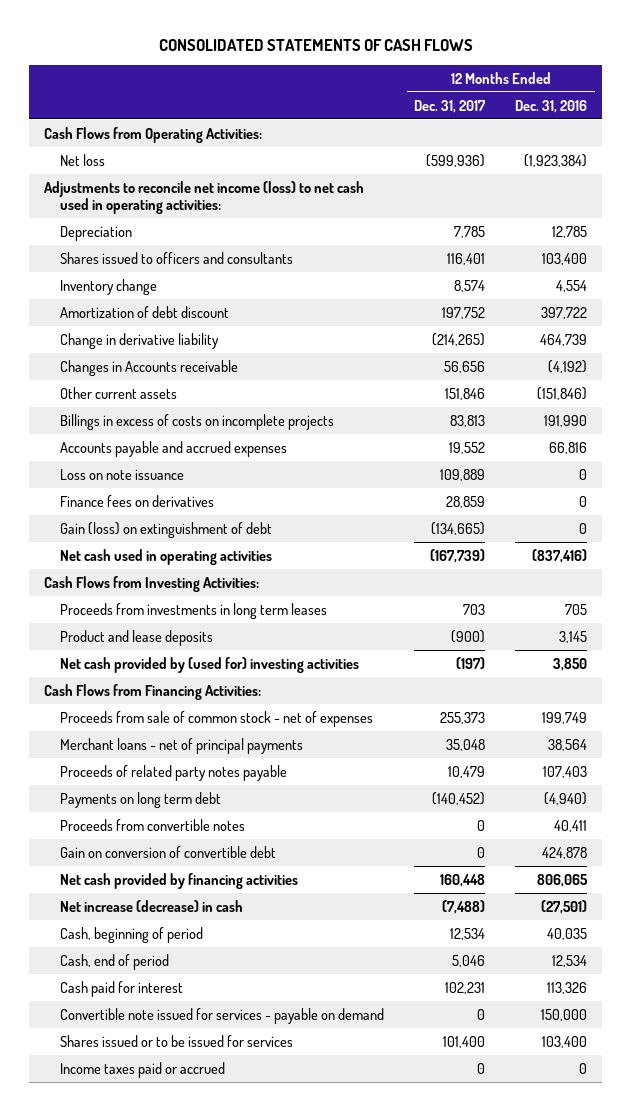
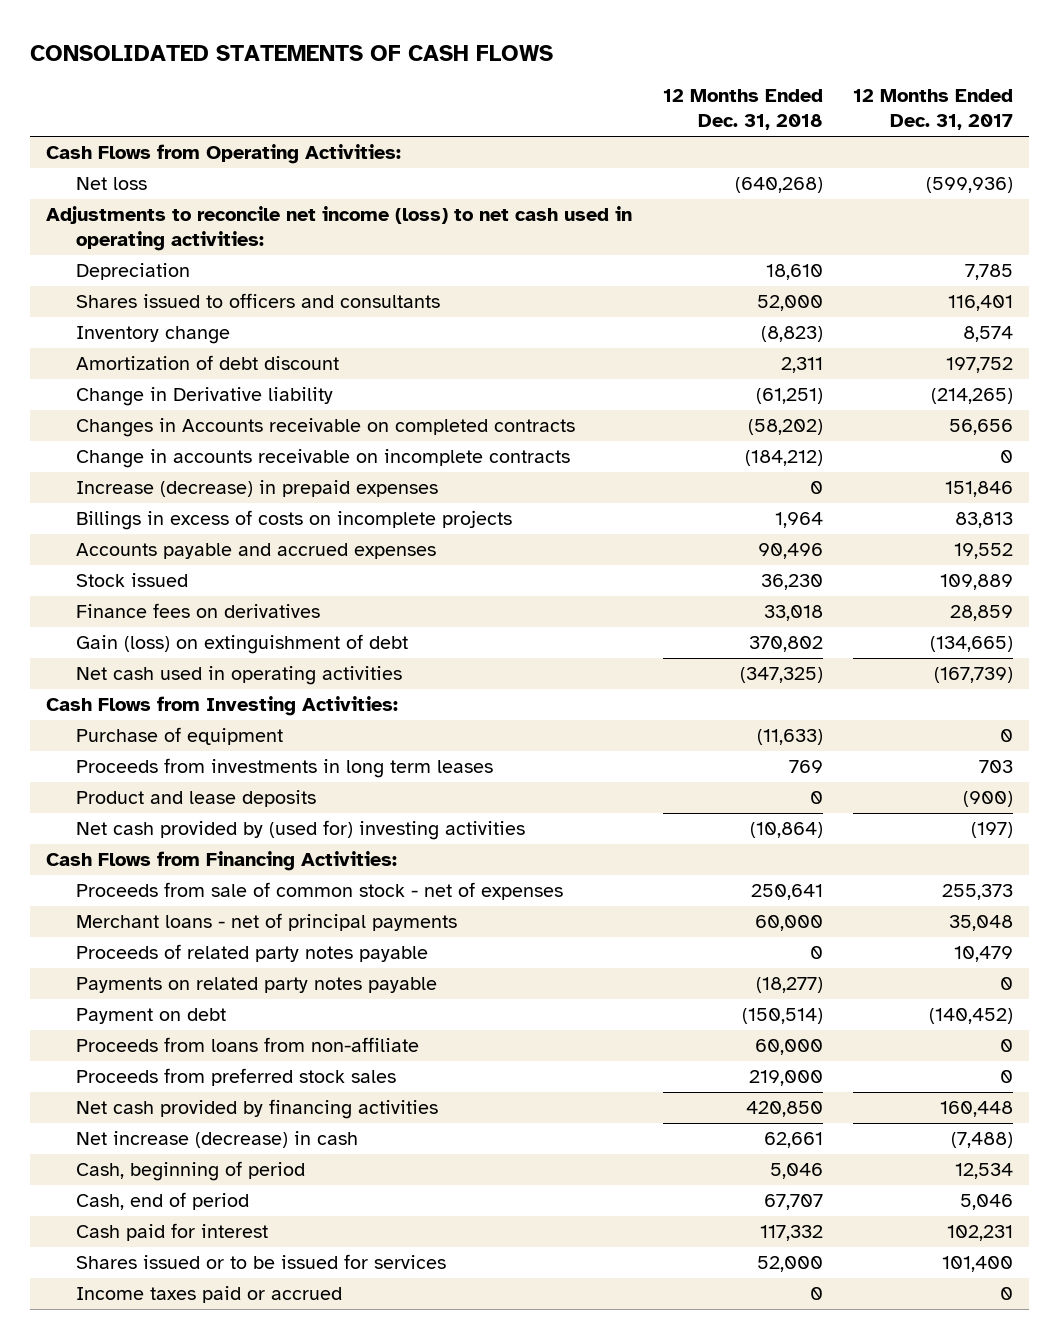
- | 12 Months Ended Dec. 31, 2017 | 12 Months Ended Dec. 31, 2016
+ | 12 Months Ended Dec. 31, 2018 | 12 Months Ended Dec. 31, 2017
- Change in derivative liability | (214,265) | 464,739
- Changes in Accounts receivable | 56,656 | (4,192)
- Other current assets | 151,846 | (151,846)
+ Change in Derivative liability | (61,251) | (214,265)
+ Changes in Accounts receivable on completed contracts | (58,202) | 56,656
+ Change in accounts receivable on incomplete contracts | (184,212) | 0
+ Increase (decrease) in prepaid expenses | 0 | 151,846
- Loss on note issuance | 109,889 | 0
+ Stock issued | 36,230 | 109,889
+ Purchase of equipment | (11,633) | 0
- Payments on long term debt | (140,452) | (4,940)
- Proceeds from convertible notes | 0 | 40,411
- Gain on conversion of convertible debt | 0 | 424,878
+ Payments on related party notes payable | (18,277) | 0
+ Payment on debt | (150,514) | (140,452)
+ Proceeds from loans from non-affiliate | 60,000 | 0
+ Proceeds from preferred stock sales | 219,000 | 0
- Convertible note issued for services - payable on demand | 0 | 150,000

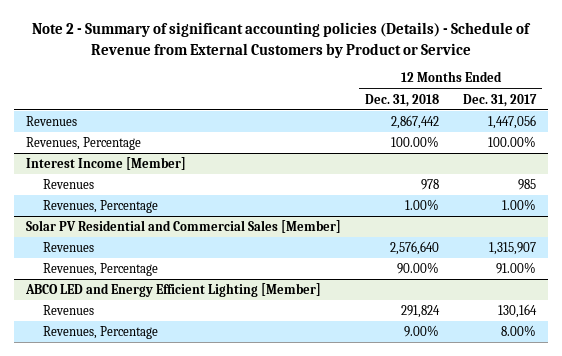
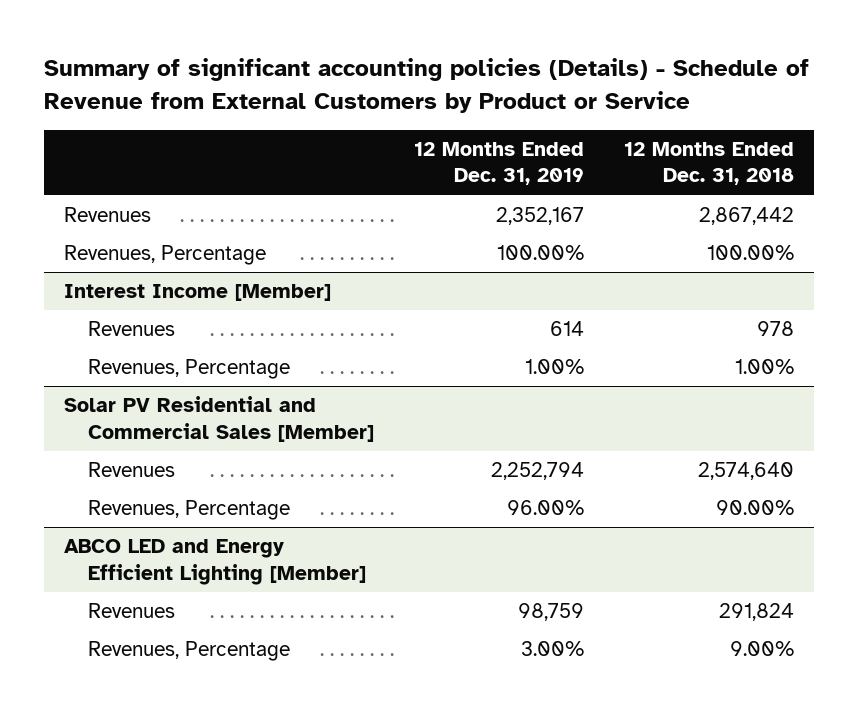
- Note 2 - Summary of significant accounting policies (Details) - Schedule of Revenue from External Customers by Product or Service
+ Summary of significant accounting policies (Details) - Schedule of Revenue from External Customers by Product or Service
- | 12 Months Ended Dec. 31, 2018 | 12 Months Ended Dec. 31, 2017
+ | 12 Months Ended Dec. 31, 2019 | 12 Months Ended Dec. 31, 2018
@ Solar PV Residential and Commercial Sales [Member]
- Revenues | 2,576,640 | 1,315,907
+ Revenues | 2,252,794 | 2,574,640

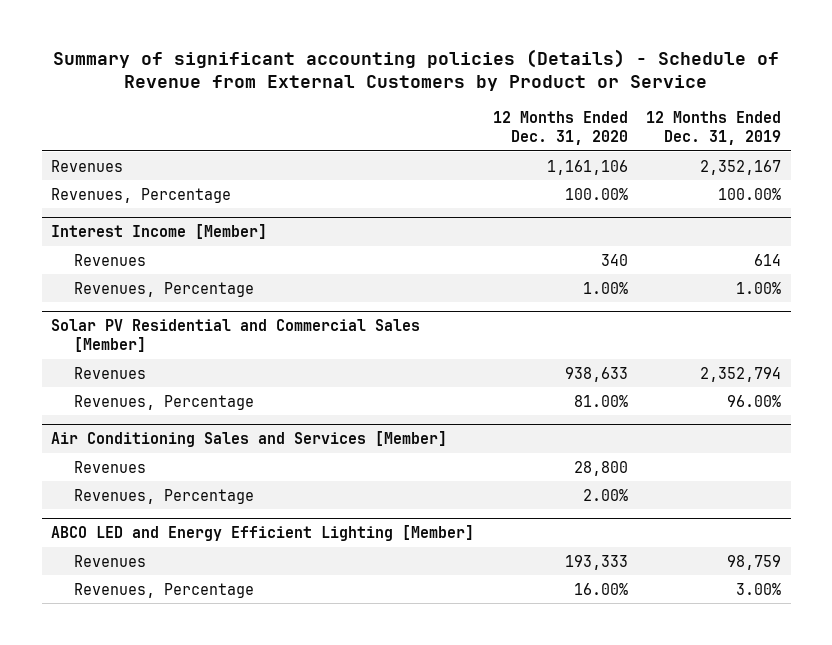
- | 12 Months Ended Dec. 31, 2019 | 12 Months Ended Dec. 31, 2018
+ | 12 Months Ended Dec. 31, 2020 | 12 Months Ended Dec. 31, 2019
@ Solar PV Residential and Commercial Sales [Member]
- Revenues | 2,252,794 | 2,574,640
+ Revenues | 938,633 | 2,352,794
+ Air Conditioning Sales and Services [Member]
+ Revenues | 28,800 |
+ Revenues, Percentage | 2.00% |

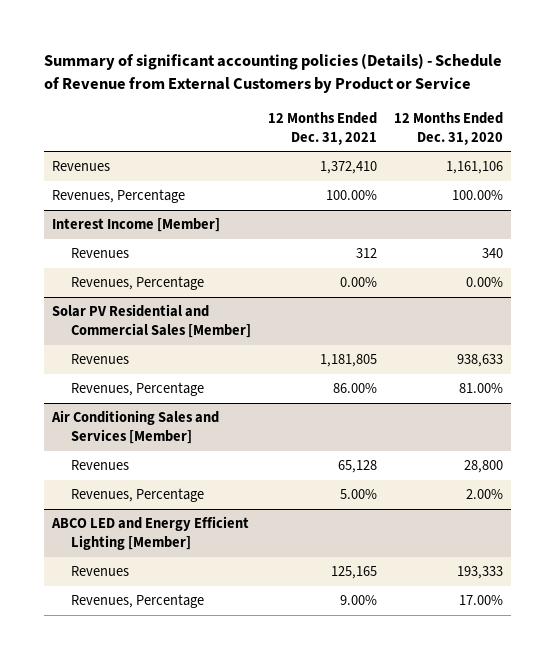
- | 12 Months Ended Dec. 31, 2020 | 12 Months Ended Dec. 31, 2019
+ | 12 Months Ended Dec. 31, 2021 | 12 Months Ended Dec. 31, 2020
@ Interest Income [Member]
- Revenues, Percentage | 1.00% | 1.00%
+ Revenues, Percentage | 0.00% | 0.00%
@ ABCO LED and Energy Efficient Lighting [Member]
- Revenues, Percentage | 16.00% | 3.00%
+ Revenues, Percentage | 9.00% | 17.00%

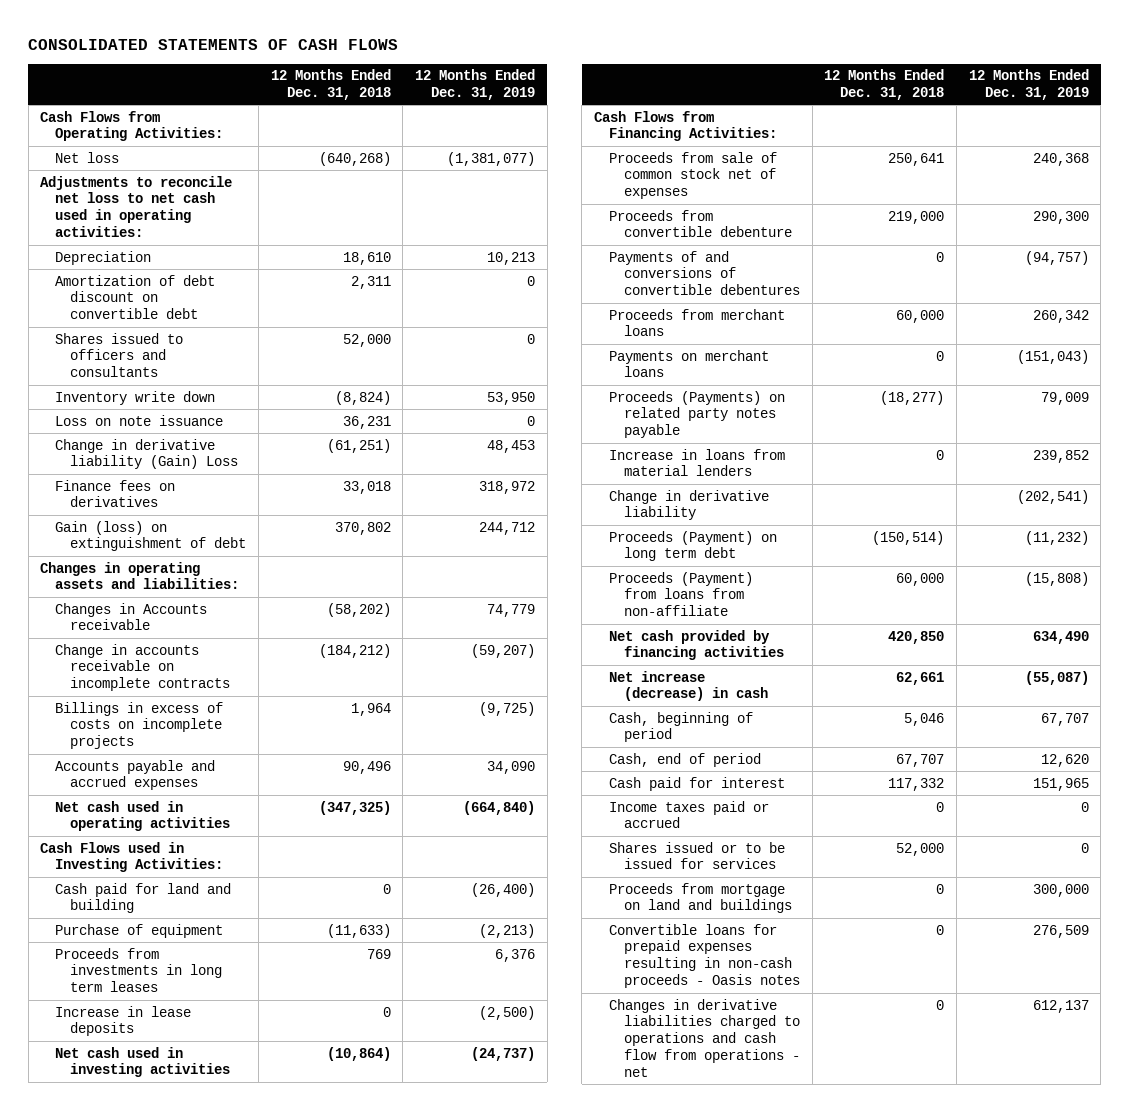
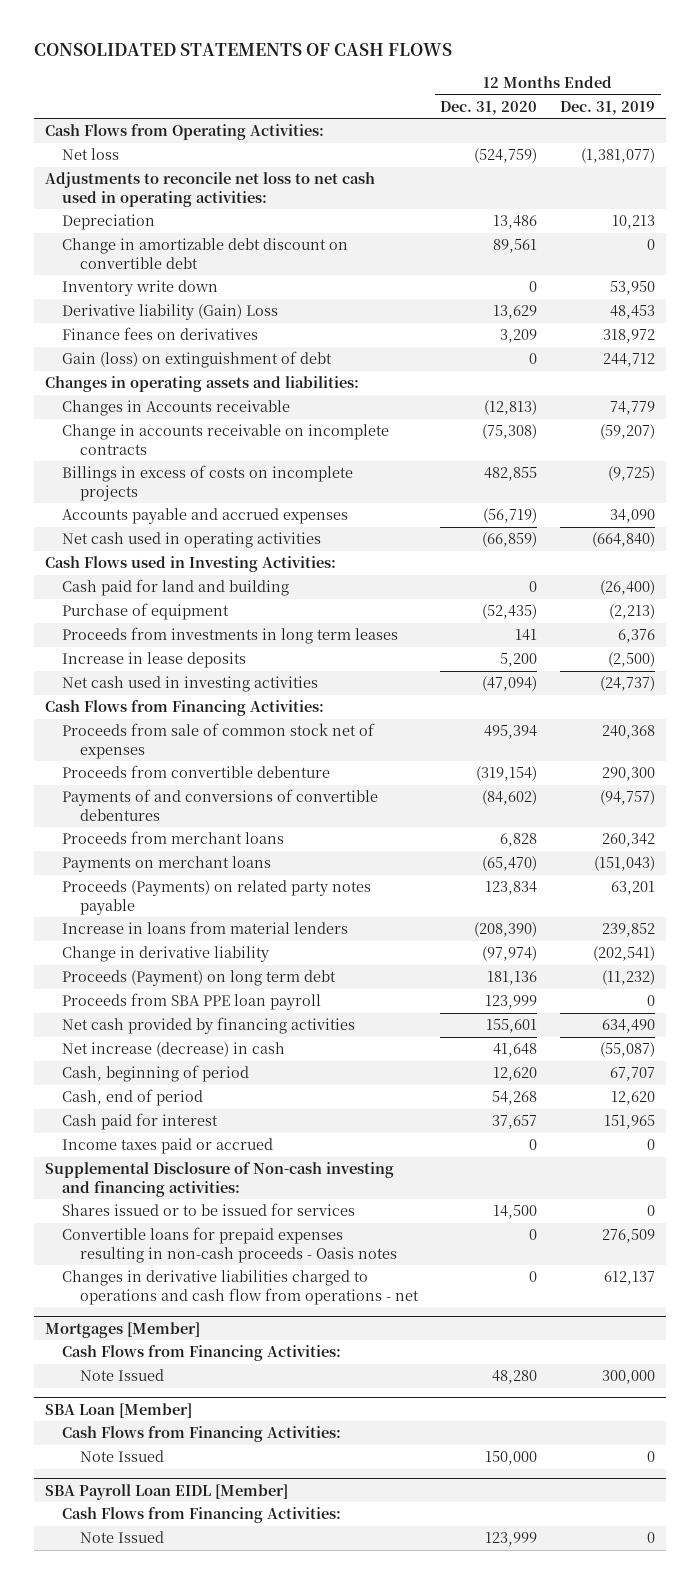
- | 12 Months Ended Dec. 31, 2018 | 12 Months Ended Dec. 31, 2019
+ | 12 Months Ended Dec. 31, 2020 | 12 Months Ended Dec. 31, 2019
- Amortization of debt discount on convertible debt | 2,311 | 0
- Shares issued to officers and consultants | 52,000 | 0
+ Change in amortizable debt discount on convertible debt | 89,561 | 0
- Loss on note issuance | 36,231 | 0
- Change in derivative liability (Gain) Loss | (61,251) | 48,453
+ Derivative liability (Gain) Loss | 13,629 | 48,453
- Proceeds (Payments) on related party notes payable | (18,277) | 79,009
+ Proceeds (Payments) on related party notes payable | 123,834 | 63,201
- Proceeds (Payment) from loans from non-affiliate | 60,000 | (15,808)
+ Proceeds from SBA PPE loan payroll | 123,999 | 0
+ Supplemental Disclosure of Non-cash investing and financing activities:
- Proceeds from mortgage on land and buildings | 0 | 300,000
+ Mortgages [Member]
+ Cash Flows from Financing Activities:
+ Note Issued | 48,280 | 300,000
+ SBA Loan [Member]
+ Cash Flows from Financing Activities:
+ Note Issued | 150,000 | 0
+ SBA Payroll Loan EIDL [Member]
+ Cash Flows from Financing Activities:
+ Note Issued | 123,999 | 0

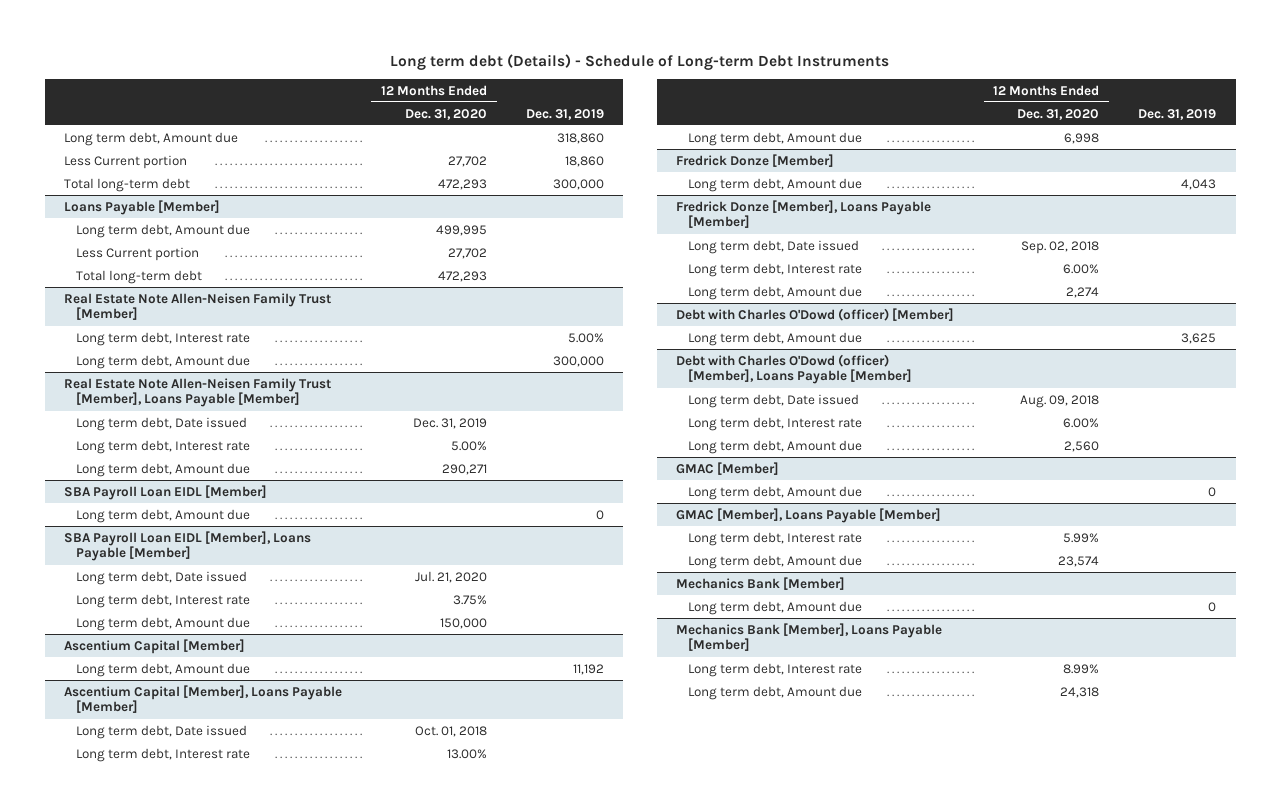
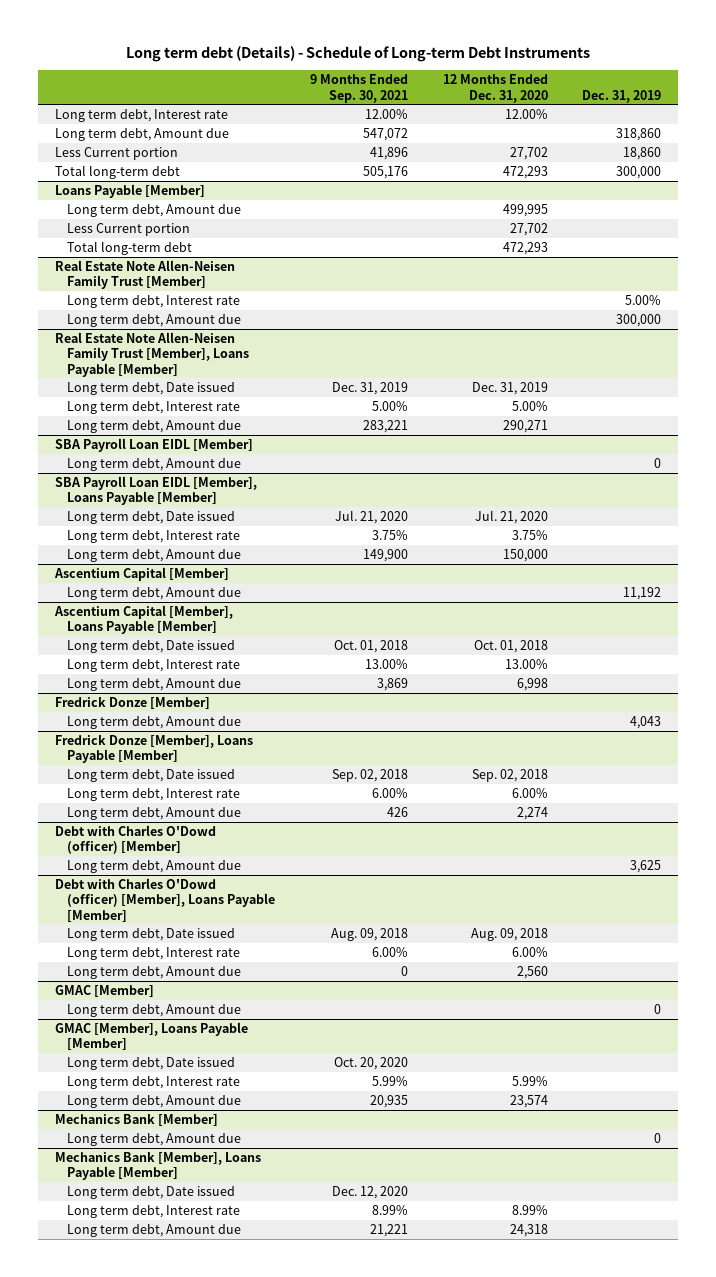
- | 12 Months Ended Dec. 31, 2020 | Dec. 31, 2019
+ | 9 Months Ended Sep. 30, 2021 | 12 Months Ended Dec. 31, 2020 | Dec. 31, 2019
+ Long term debt, Interest rate | 12.00% | 12.00% |
@ GMAC [Member], Loans Payable [Member]
+ Long term debt, Date issued | Oct. 20, 2020 | |
@ Mechanics Bank [Member], Loans Payable [Member]
+ Long term debt, Date issued | Dec. 12, 2020 | |

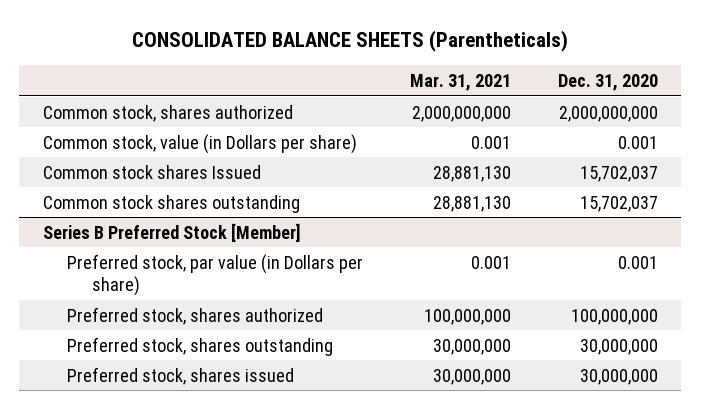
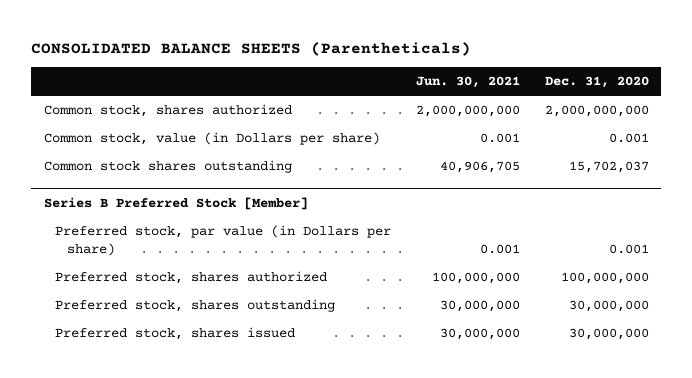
- | Mar. 31, 2021 | Dec. 31, 2020
+ | Jun. 30, 2021 | Dec. 31, 2020
- Common stock shares Issued | 28,881,130 | 15,702,037

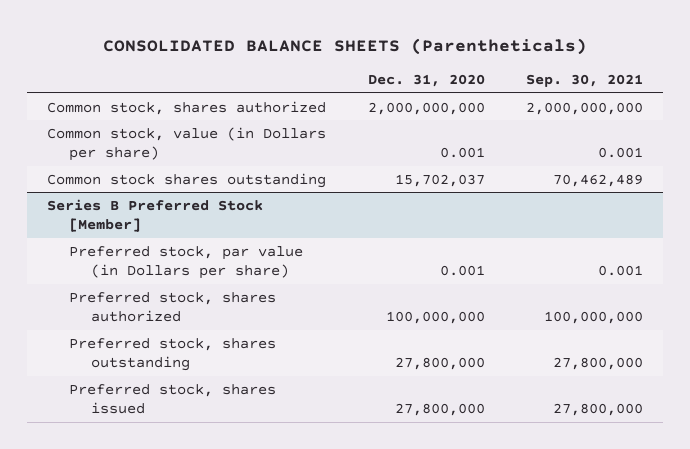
- | Jun. 30, 2021 | Dec. 31, 2020
+ | Dec. 31, 2020 | Sep. 30, 2021
@ Series B Preferred Stock [Member]
- Preferred stock, shares outstanding | 30,000,000 | 30,000,000
- Preferred stock, shares issued | 30,000,000 | 30,000,000
+ Preferred stock, shares outstanding | 27,800,000 | 27,800,000
+ Preferred stock, shares issued | 27,800,000 | 27,800,000

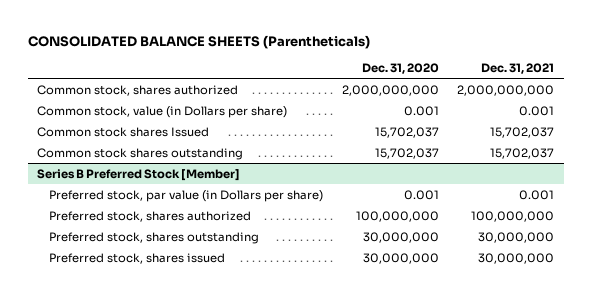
- | Dec. 31, 2020 | Sep. 30, 2021
+ | Dec. 31, 2020 | Dec. 31, 2021
+ Common stock shares Issued | 15,702,037 | 15,702,037
@ Series B Preferred Stock [Member]
- Preferred stock, shares outstanding | 27,800,000 | 27,800,000
- Preferred stock, shares issued | 27,800,000 | 27,800,000
+ Preferred stock, shares outstanding | 30,000,000 | 30,000,000
+ Preferred stock, shares issued | 30,000,000 | 30,000,000

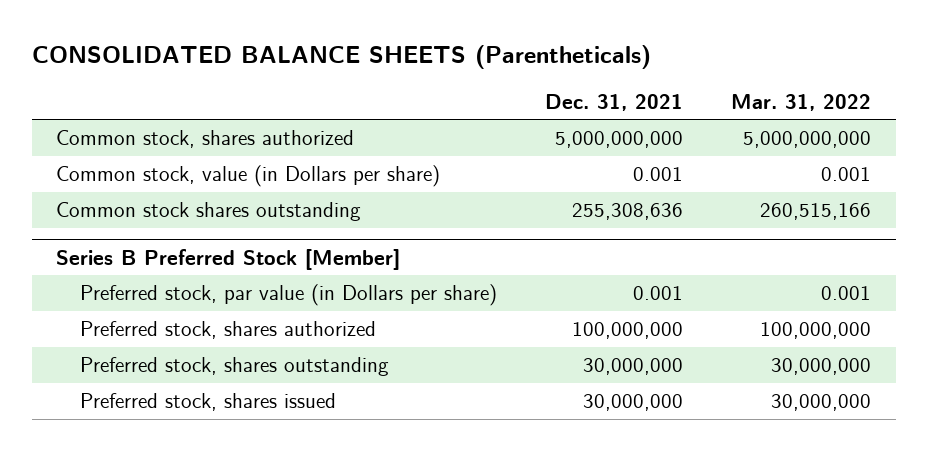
- | Dec. 31, 2020 | Dec. 31, 2021
+ | Dec. 31, 2021 | Mar. 31, 2022
- Common stock, shares authorized | 2,000,000,000 | 2,000,000,000
+ Common stock, shares authorized | 5,000,000,000 | 5,000,000,000
- Common stock shares Issued | 15,702,037 | 15,702,037
- Common stock shares outstanding | 15,702,037 | 15,702,037
+ Common stock shares outstanding | 255,308,636 | 260,515,166

